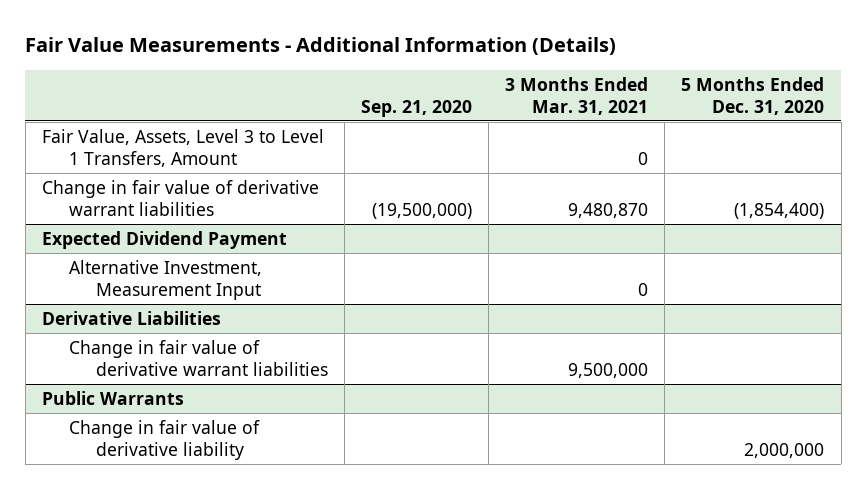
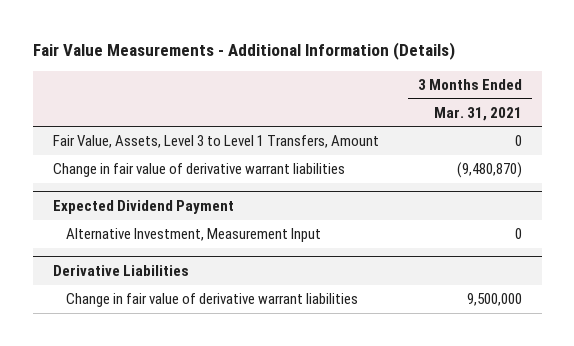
- | Sep. 21, 2020 | 3 Months Ended Mar. 31, 2021 | 5 Months Ended Dec. 31, 2020
+ | 3 Months Ended Mar. 31, 2021
- Change in fair value of derivative warrant liabilities | (19,500,000) | 9,480,870 | (1,854,400)
+ Change in fair value of derivative warrant liabilities | (9,480,870)
- Public Warrants
- Change in fair value of derivative liability | | | 2,000,000

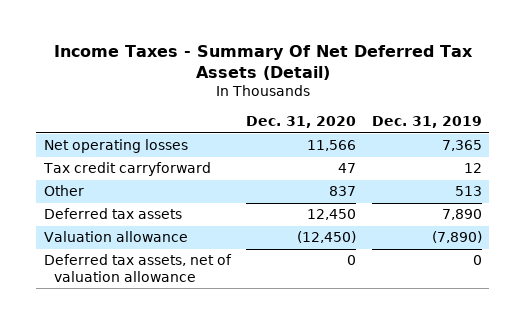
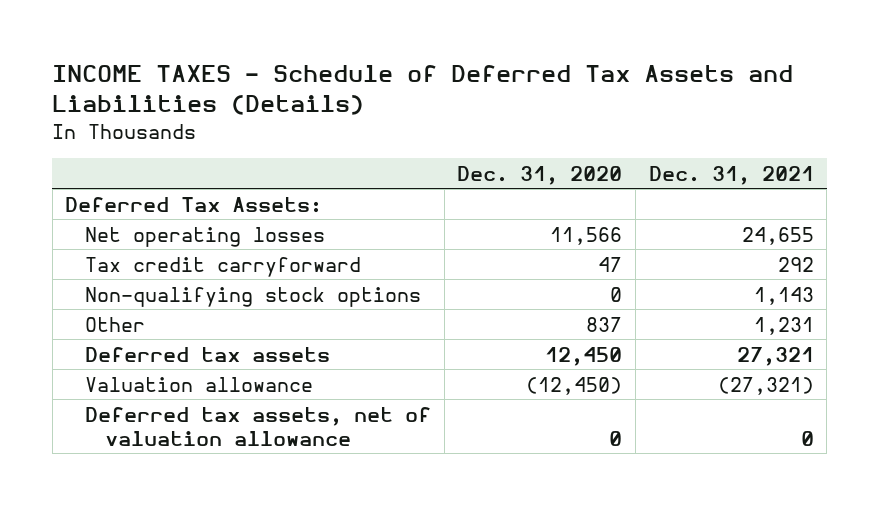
- Income Taxes - Summary Of Net Deferred Tax Assets (Detail)
+ INCOME TAXES - Schedule of Deferred Tax Assets and Liabilities (Details)
- | Dec. 31, 2020 | Dec. 31, 2019
+ | Dec. 31, 2020 | Dec. 31, 2021
+ Deferred Tax Assets:
+ Non-qualifying stock options | 0 | 1,143

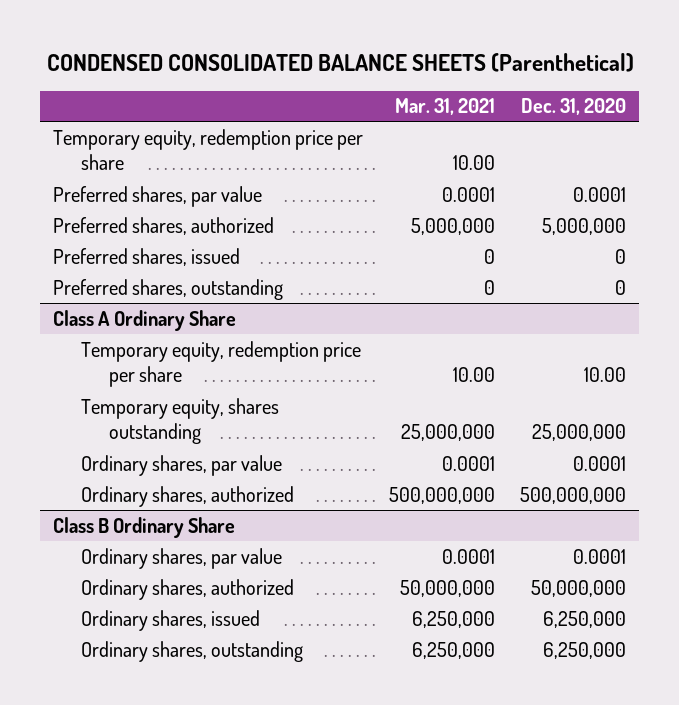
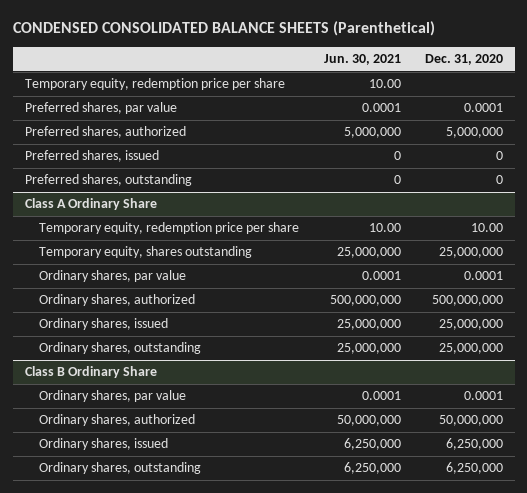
- | Mar. 31, 2021 | Dec. 31, 2020
+ | Jun. 30, 2021 | Dec. 31, 2020
@ Class A Ordinary Share
+ Ordinary shares, issued | 25,000,000 | 25,000,000
+ Ordinary shares, outstanding | 25,000,000 | 25,000,000

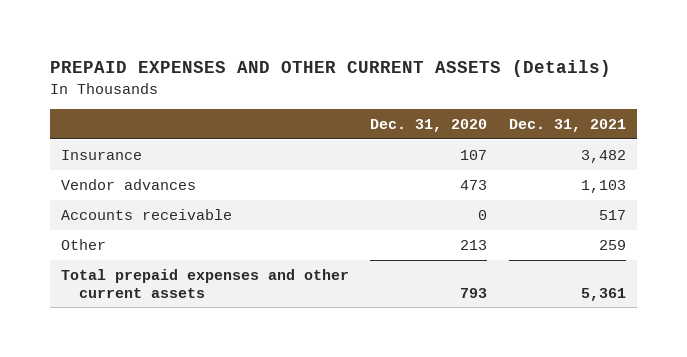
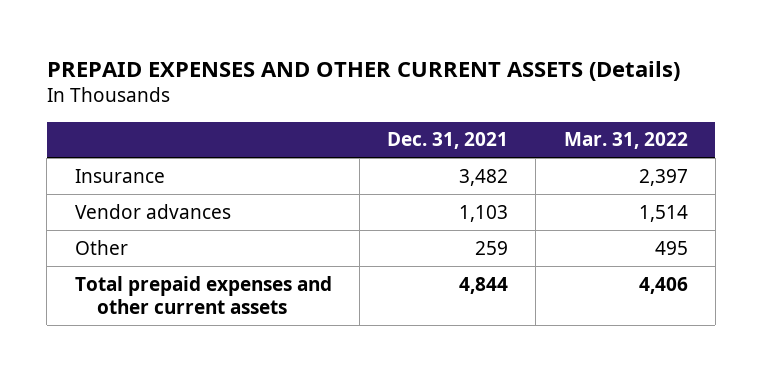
- | Dec. 31, 2020 | Dec. 31, 2021
+ | Dec. 31, 2021 | Mar. 31, 2022
- Accounts receivable | 0 | 517
- Total prepaid expenses and other current assets | 793 | 5,361
+ Total prepaid expenses and other current assets | 4,844 | 4,406

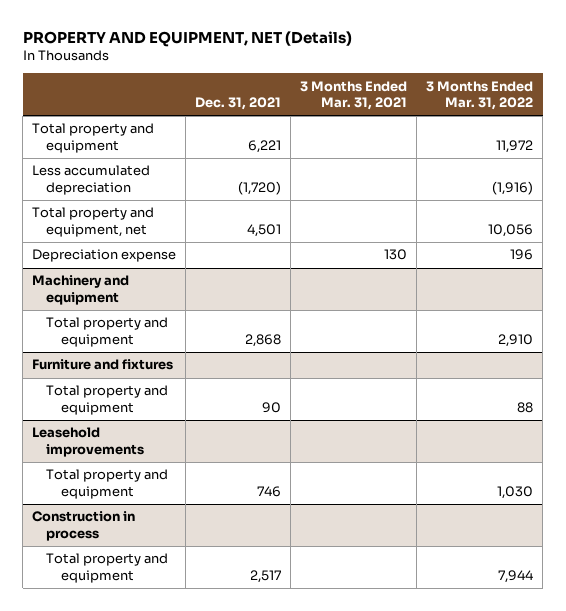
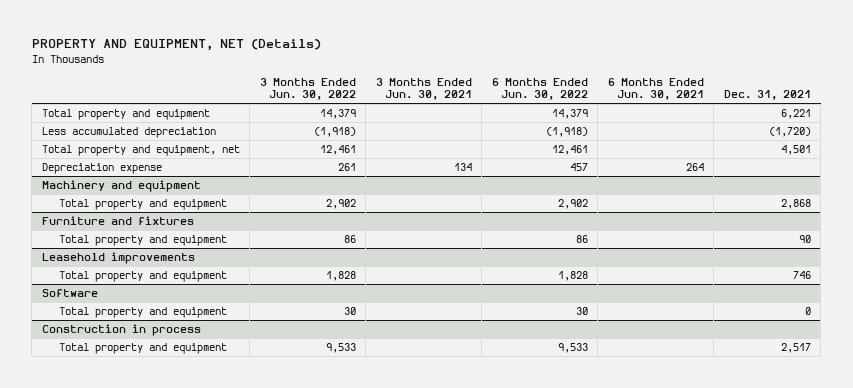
- | Dec. 31, 2021 | 3 Months Ended Mar. 31, 2021 | 3 Months Ended Mar. 31, 2022
+ | 3 Months Ended Jun. 30, 2022 | 3 Months Ended Jun. 30, 2021 | 6 Months Ended Jun. 30, 2022 | 6 Months Ended Jun. 30, 2021 | Dec. 31, 2021
+ Software
+ Total property and equipment | 30 | | 30 | | 0

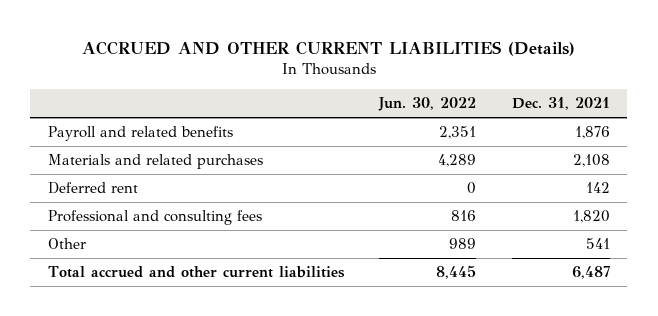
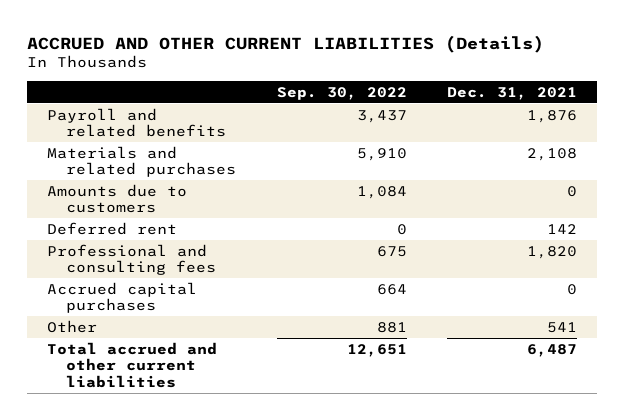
- | Jun. 30, 2022 | Dec. 31, 2021
+ | Sep. 30, 2022 | Dec. 31, 2021
+ Amounts due to customers | 1,084 | 0
+ Accrued capital purchases | 664 | 0

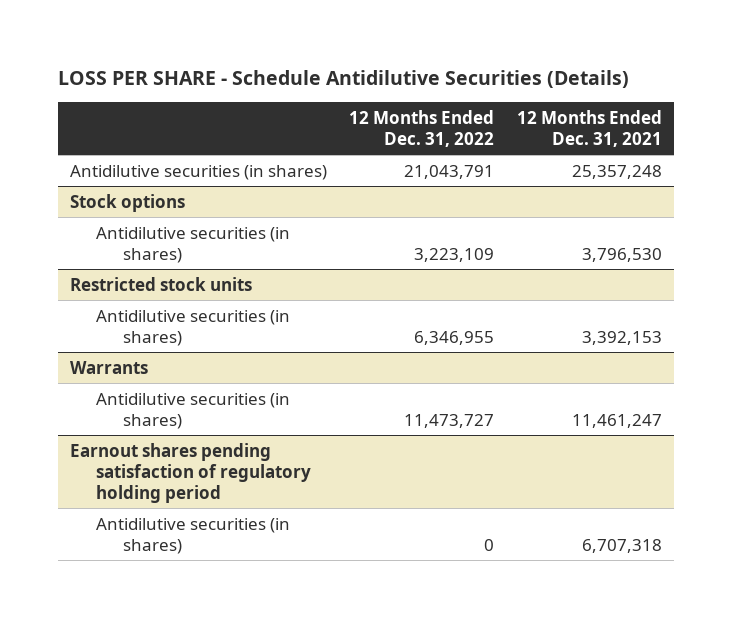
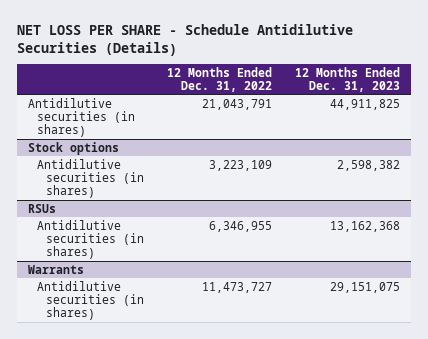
- LOSS PER SHARE - Schedule Antidilutive Securities (Details)
+ NET LOSS PER SHARE - Schedule Antidilutive Securities (Details)
- | 12 Months Ended Dec. 31, 2022 | 12 Months Ended Dec. 31, 2021
+ | 12 Months Ended Dec. 31, 2022 | 12 Months Ended Dec. 31, 2023
- Restricted stock units
+ RSUs
- Earnout shares pending satisfaction of regulatory holding period
- Antidilutive securities (in shares) | 0 | 6,707,318

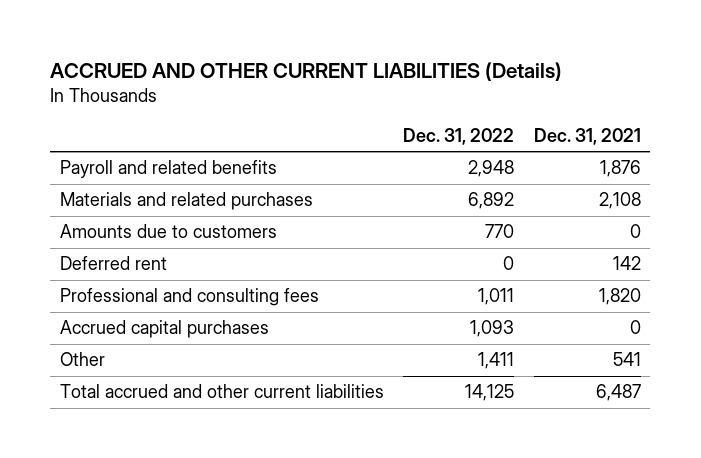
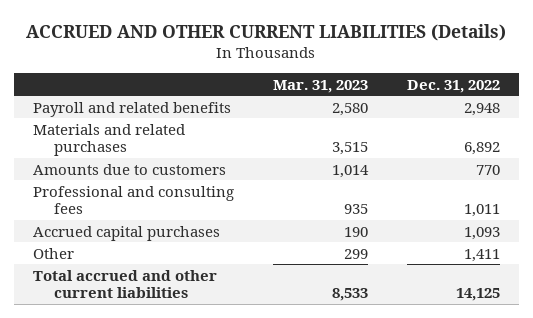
- | Dec. 31, 2022 | Dec. 31, 2021
+ | Mar. 31, 2023 | Dec. 31, 2022
- Deferred rent | 0 | 142

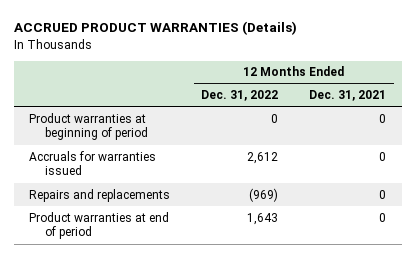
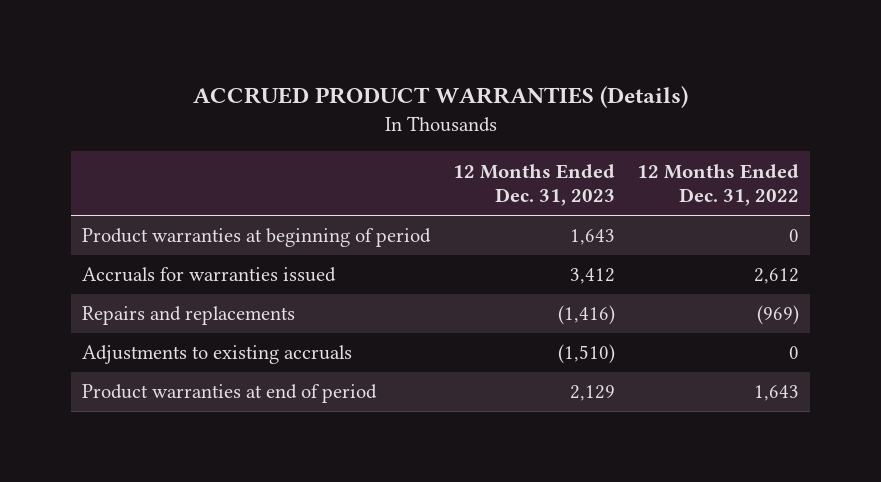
- | 12 Months Ended Dec. 31, 2022 | 12 Months Ended Dec. 31, 2021
+ | 12 Months Ended Dec. 31, 2023 | 12 Months Ended Dec. 31, 2022
+ Adjustments to existing accruals | (1,510) | 0

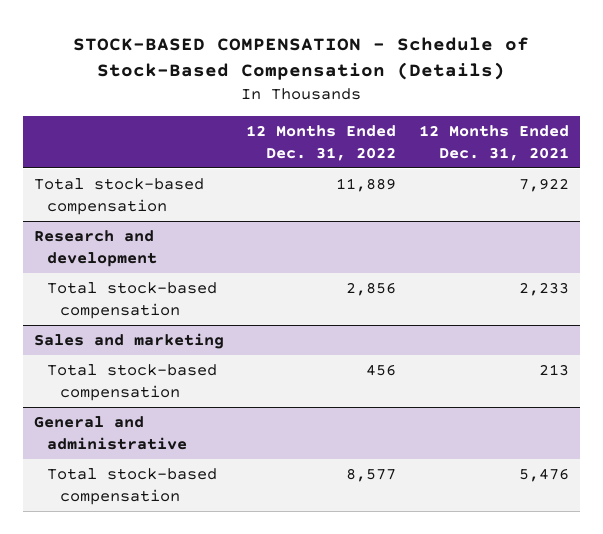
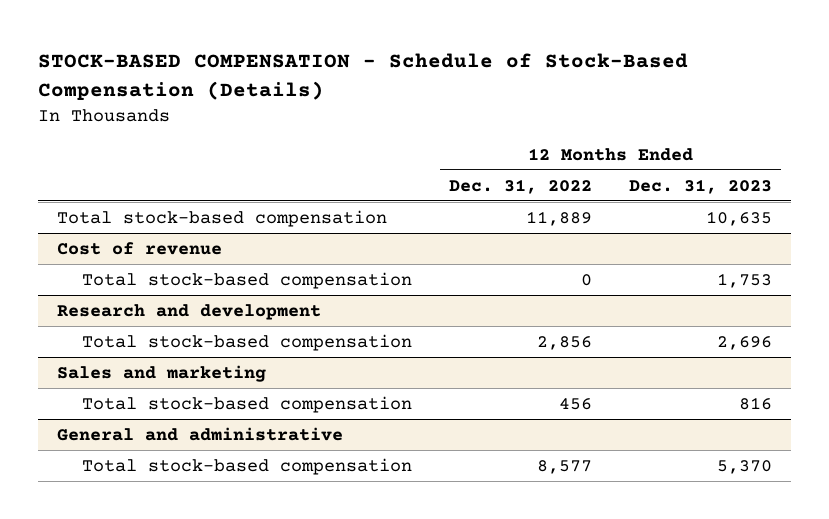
- | 12 Months Ended Dec. 31, 2022 | 12 Months Ended Dec. 31, 2021
+ | 12 Months Ended Dec. 31, 2022 | 12 Months Ended Dec. 31, 2023
+ Cost of revenue
+ Total stock-based compensation | 0 | 1,753

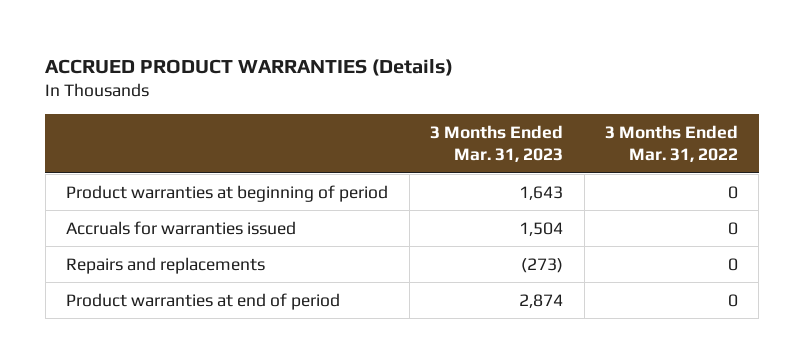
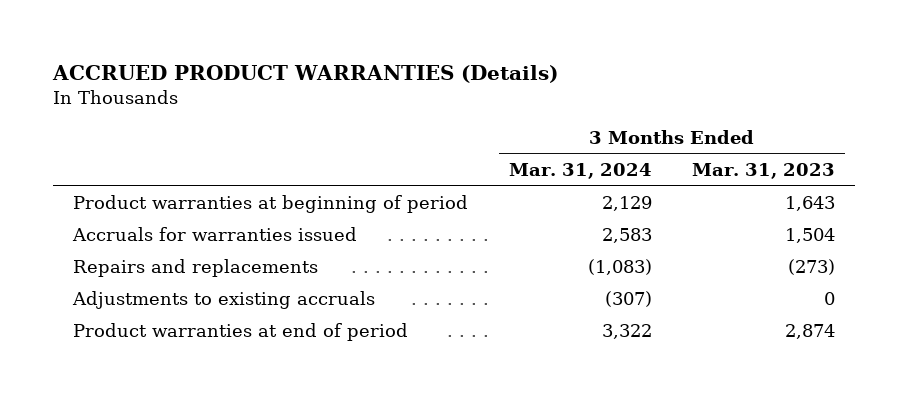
- | 3 Months Ended Mar. 31, 2023 | 3 Months Ended Mar. 31, 2022
+ | 3 Months Ended Mar. 31, 2024 | 3 Months Ended Mar. 31, 2023
+ Adjustments to existing accruals | (307) | 0

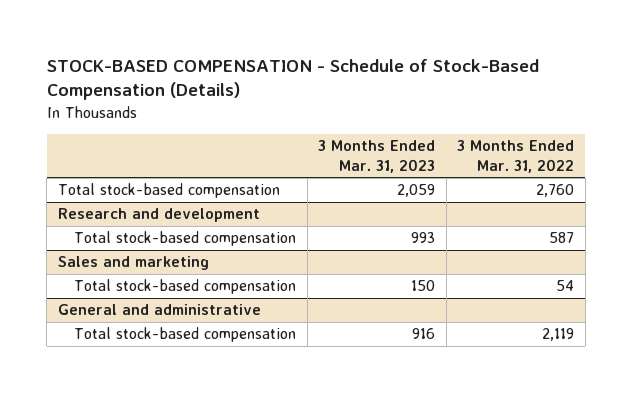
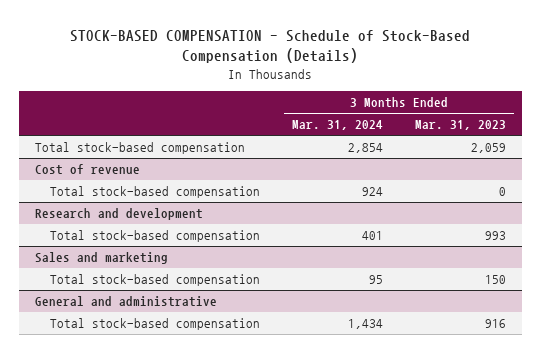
- | 3 Months Ended Mar. 31, 2023 | 3 Months Ended Mar. 31, 2022
+ | 3 Months Ended Mar. 31, 2024 | 3 Months Ended Mar. 31, 2023
+ Cost of revenue
+ Total stock-based compensation | 924 | 0

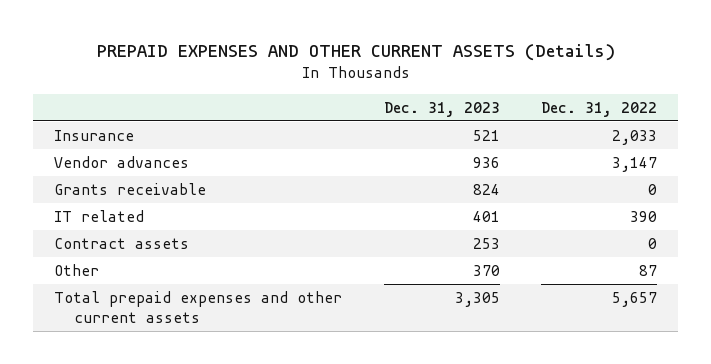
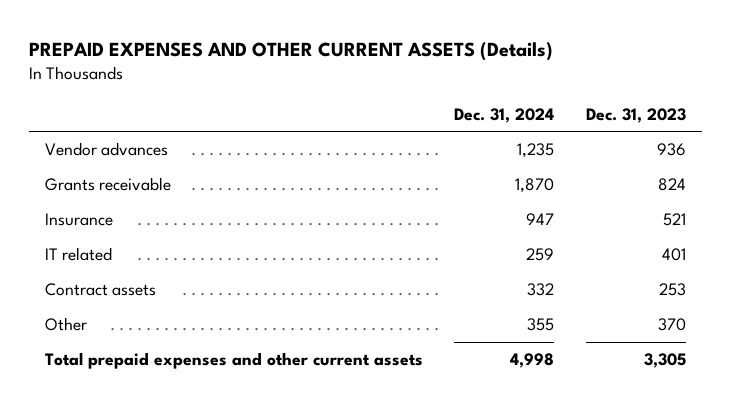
- | Dec. 31, 2023 | Dec. 31, 2022
+ | Dec. 31, 2024 | Dec. 31, 2023
moved down: Insurance | 947 | 521

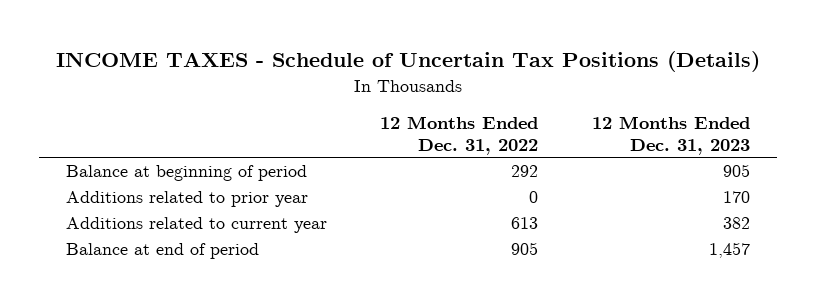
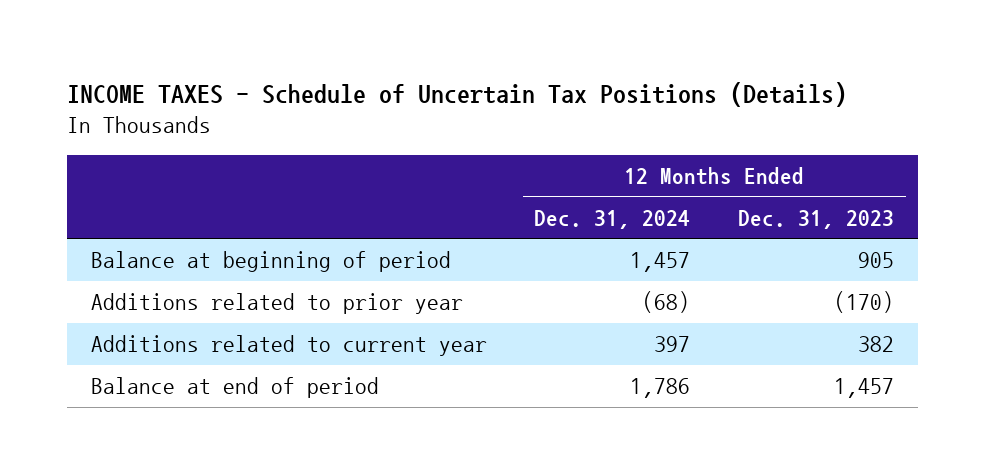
- | 12 Months Ended Dec. 31, 2022 | 12 Months Ended Dec. 31, 2023
+ | 12 Months Ended Dec. 31, 2024 | 12 Months Ended Dec. 31, 2023
- Additions related to prior year | 0 | 170
+ Additions related to prior year | (68) | (170)

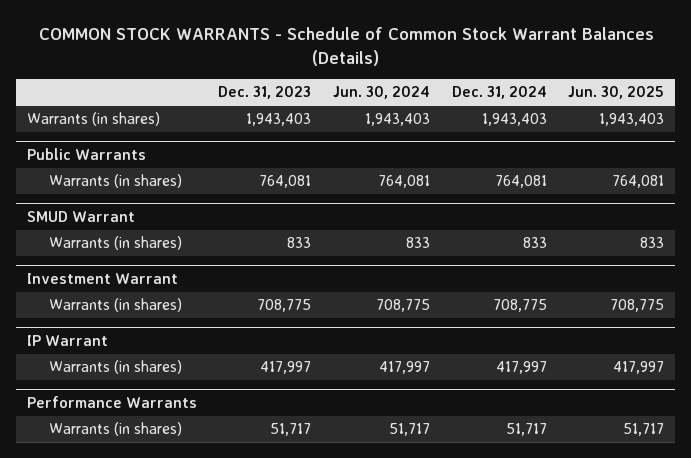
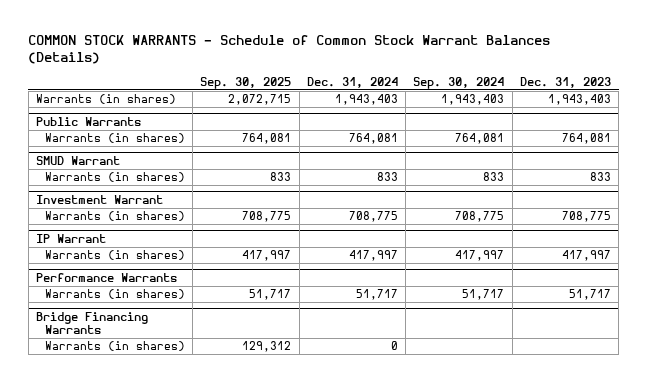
- | Dec. 31, 2023 | Jun. 30, 2024 | Dec. 31, 2024 | Jun. 30, 2025
+ | Sep. 30, 2025 | Dec. 31, 2024 | Sep. 30, 2024 | Dec. 31, 2023
+ Bridge Financing Warrants
+ Warrants (in shares) | 129,312 | 0 | |

